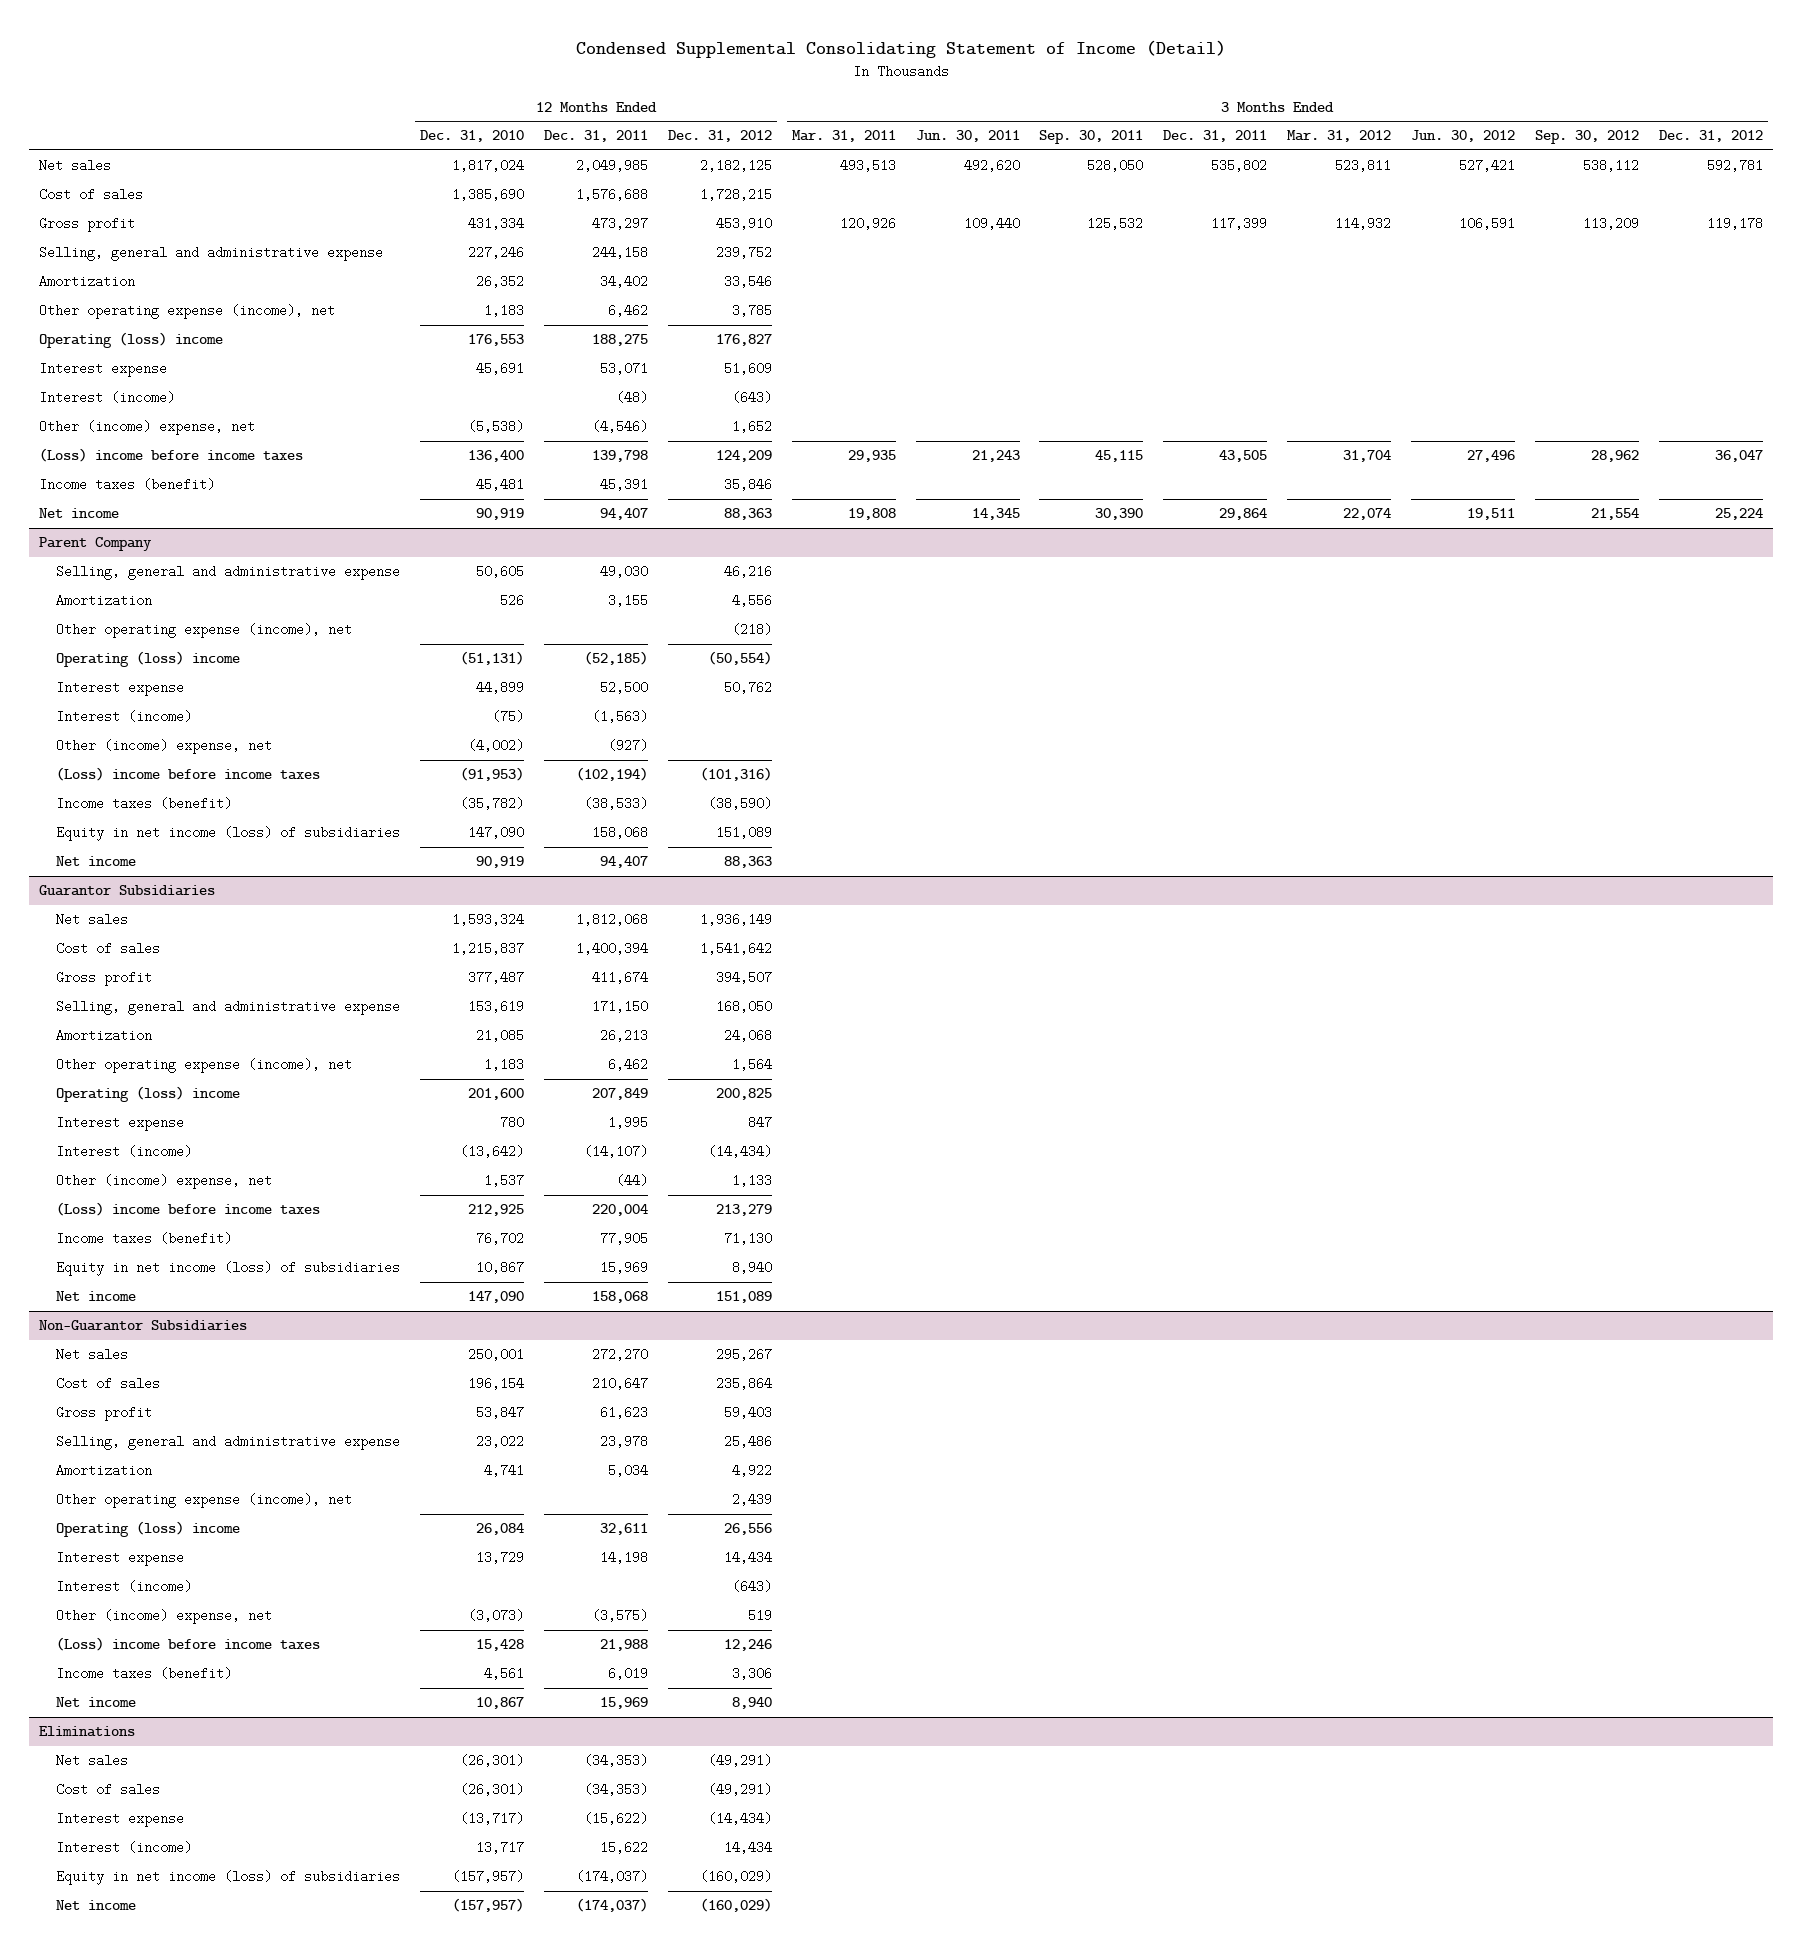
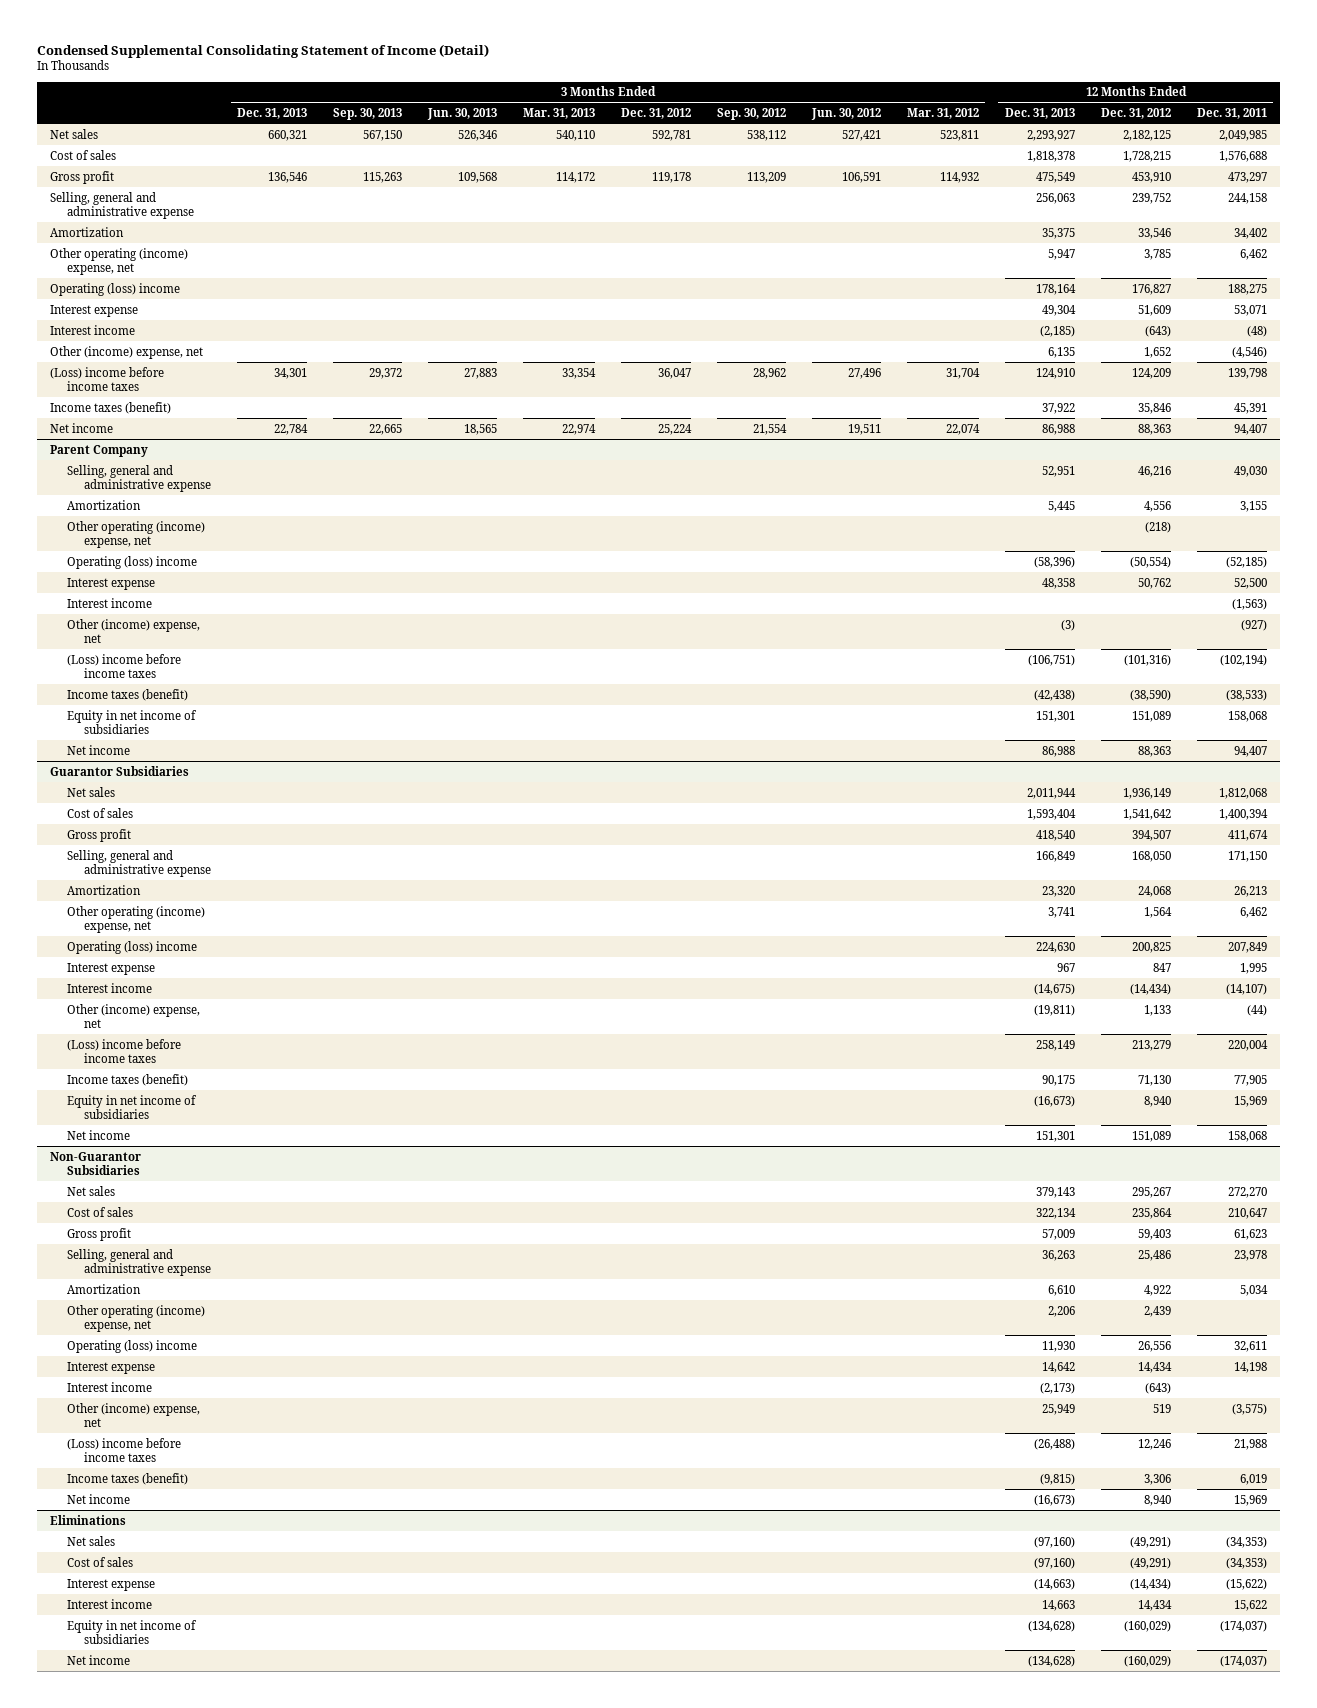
- | 12 Months Ended Dec. 31, 2010 | 12 Months Ended Dec. 31, 2011 | 12 Months Ended Dec. 31, 2012 | 3 Months Ended Mar. 31, 2011 | 3 Months Ended Jun. 30, 2011 | 3 Months Ended Sep. 30, 2011 | 3 Months Ended Dec. 31, 2011 | 3 Months Ended Mar. 31, 2012 | 3 Months Ended Jun. 30, 2012 | 3 Months Ended Sep. 30, 2012 | 3 Months Ended Dec. 31, 2012
+ | 3 Months Ended Dec. 31, 2013 | 3 Months Ended Sep. 30, 2013 | 3 Months Ended Jun. 30, 2013 | 3 Months Ended Mar. 31, 2013 | 3 Months Ended Dec. 31, 2012 | 3 Months Ended Sep. 30, 2012 | 3 Months Ended Jun. 30, 2012 | 3 Months Ended Mar. 31, 2012 | 12 Months Ended Dec. 31, 2013 | 12 Months Ended Dec. 31, 2012 | 12 Months Ended Dec. 31, 2011
- Other operating expense (income), net | 1,183 | 6,462 | 3,785 | | | | | | | |
+ Other operating (income) expense, net | | | | | | | | | 5,947 | 3,785 | 6,462
- Interest (income) | | (48) | (643) | | | | | | | |
+ Interest income | | | | | | | | | (2,185) | (643) | (48)
@ Parent Company
- Other operating expense (income), net | | | (218) | | | | | | | |
+ Other operating (income) expense, net | | | | | | | | | | (218) |
- Interest (income) | (75) | (1,563) | | | | | | | | |
+ Interest income | | | | | | | | | | | (1,563)
- Equity in net income (loss) of subsidiaries | 147,090 | 158,068 | 151,089 | | | | | | | |
+ Equity in net income of subsidiaries | | | | | | | | | 151,301 | 151,089 | 158,068
@ Guarantor Subsidiaries
- Other operating expense (income), net | 1,183 | 6,462 | 1,564 | | | | | | | |
+ Other operating (income) expense, net | | | | | | | | | 3,741 | 1,564 | 6,462
- Interest (income) | (13,642) | (14,107) | (14,434) | | | | | | | |
+ Interest income | | | | | | | | | (14,675) | (14,434) | (14,107)
- Equity in net income (loss) of subsidiaries | 10,867 | 15,969 | 8,940 | | | | | | | |
+ Equity in net income of subsidiaries | | | | | | | | | (16,673) | 8,940 | 15,969
@ Non-Guarantor Subsidiaries
- Other operating expense (income), net | | | 2,439 | | | | | | | |
+ Other operating (income) expense, net | | | | | | | | | 2,206 | 2,439 |
- Interest (income) | | | (643) | | | | | | | |
+ Interest income | | | | | | | | | (2,173) | (643) |
@ Eliminations
- Interest (income) | 13,717 | 15,622 | 14,434 | | | | | | | |
- Equity in net income (loss) of subsidiaries | (157,957) | (174,037) | (160,029) | | | | | | | |
+ Interest income | | | | | | | | | 14,663 | 14,434 | 15,622
+ Equity in net income of subsidiaries | | | | | | | | | (134,628) | (160,029) | (174,037)

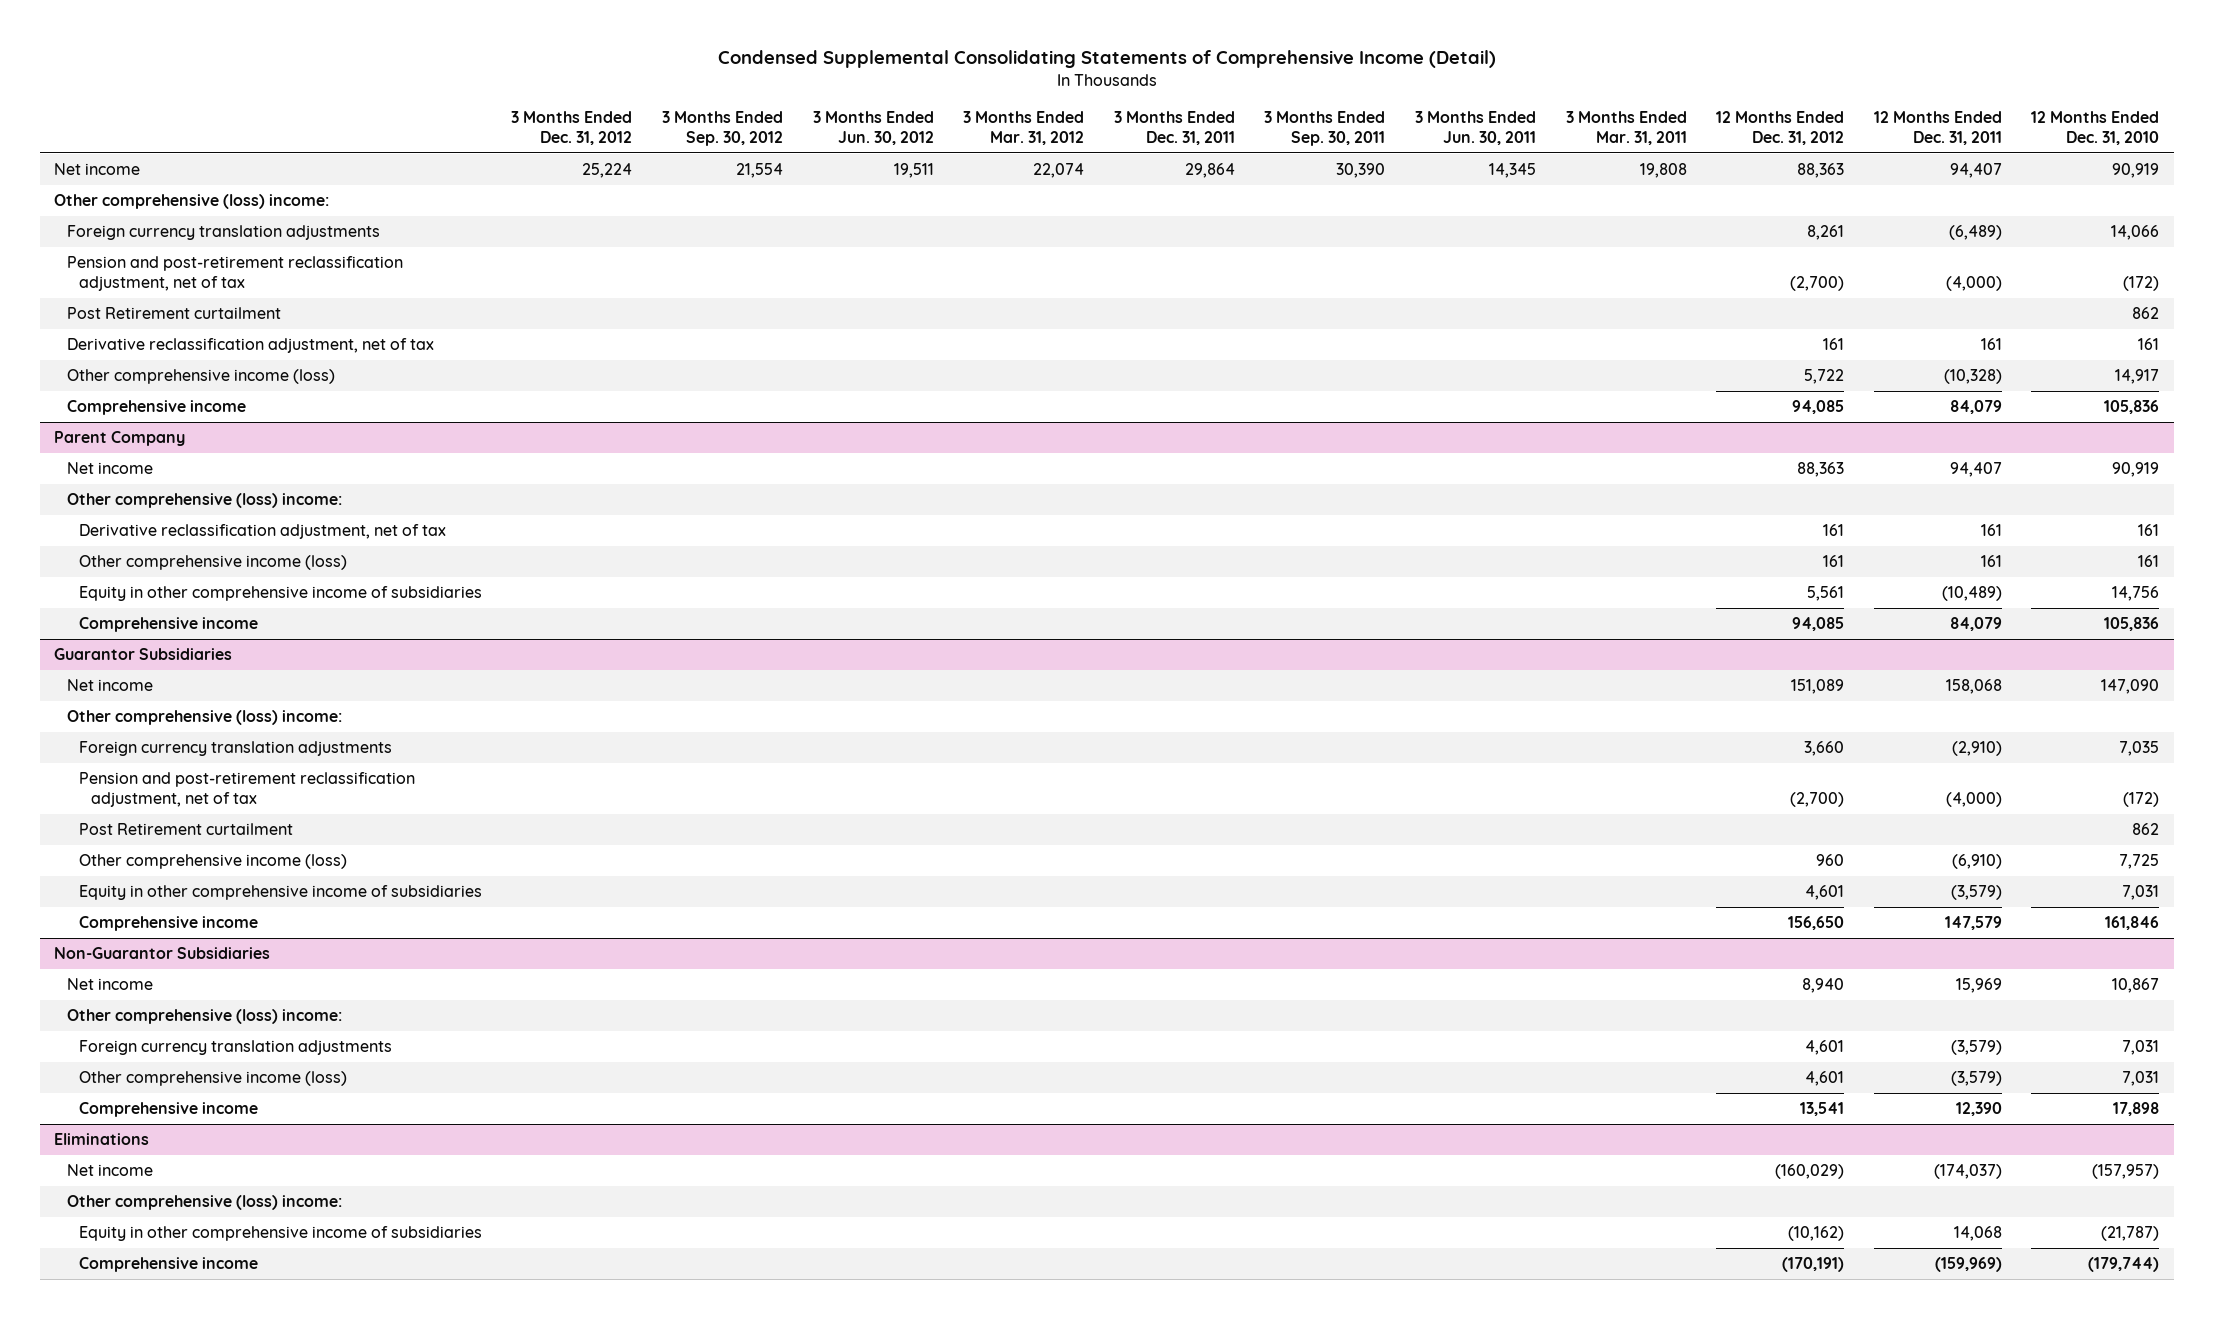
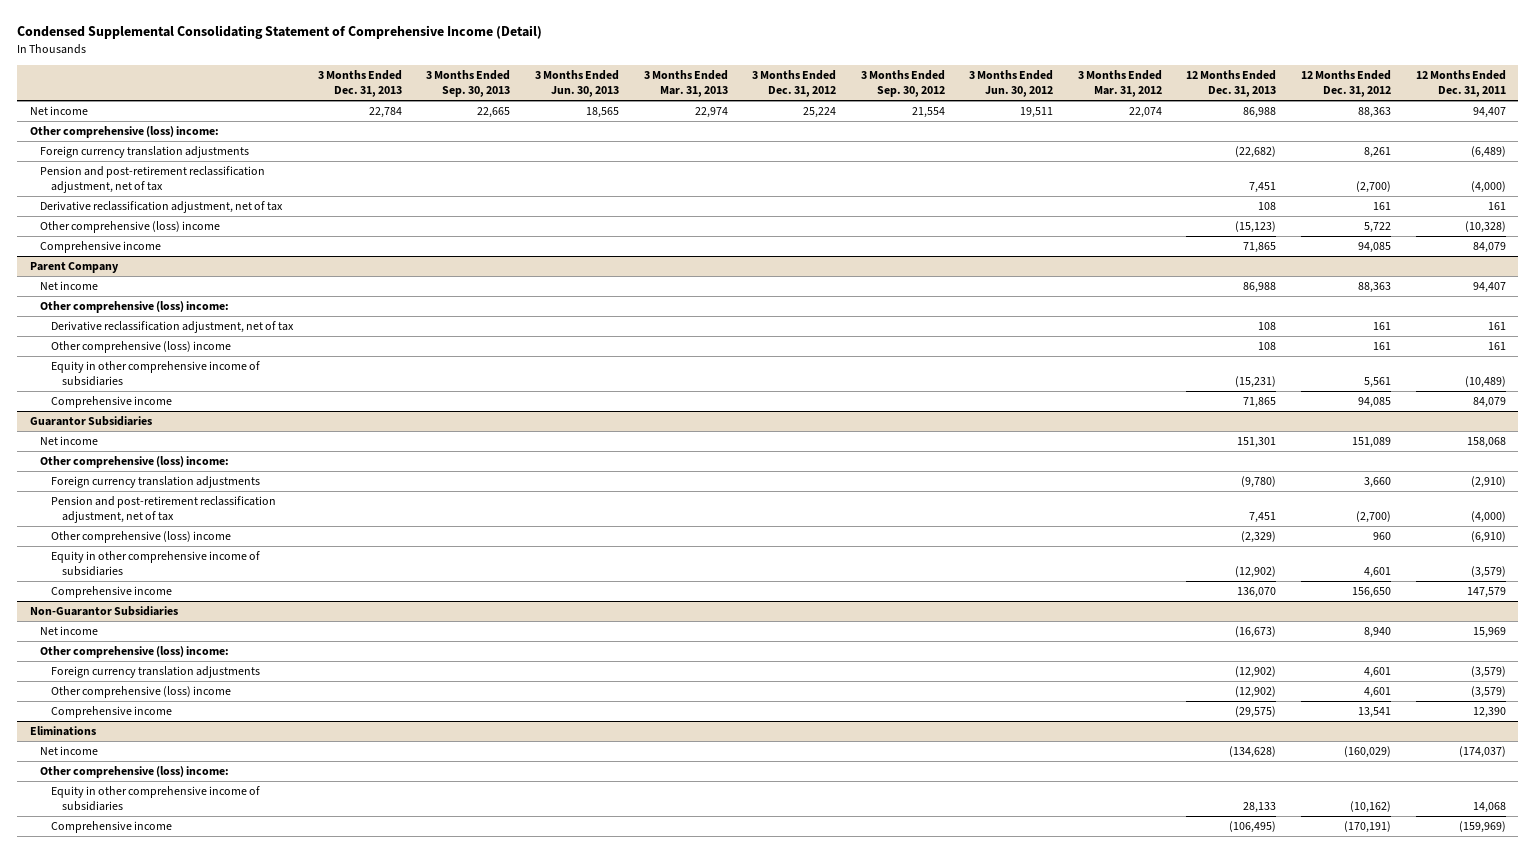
- Condensed Supplemental Consolidating Statements of Comprehensive Income (Detail)
+ Condensed Supplemental Consolidating Statement of Comprehensive Income (Detail)
- | 3 Months Ended Dec. 31, 2012 | 3 Months Ended Sep. 30, 2012 | 3 Months Ended Jun. 30, 2012 | 3 Months Ended Mar. 31, 2012 | 3 Months Ended Dec. 31, 2011 | 3 Months Ended Sep. 30, 2011 | 3 Months Ended Jun. 30, 2011 | 3 Months Ended Mar. 31, 2011 | 12 Months Ended Dec. 31, 2012 | 12 Months Ended Dec. 31, 2011 | 12 Months Ended Dec. 31, 2010
+ | 3 Months Ended Dec. 31, 2013 | 3 Months Ended Sep. 30, 2013 | 3 Months Ended Jun. 30, 2013 | 3 Months Ended Mar. 31, 2013 | 3 Months Ended Dec. 31, 2012 | 3 Months Ended Sep. 30, 2012 | 3 Months Ended Jun. 30, 2012 | 3 Months Ended Mar. 31, 2012 | 12 Months Ended Dec. 31, 2013 | 12 Months Ended Dec. 31, 2012 | 12 Months Ended Dec. 31, 2011
- Post Retirement curtailment | | | | | | | | | | | 862
- Other comprehensive income (loss) | | | | | | | | | 5,722 | (10,328) | 14,917
+ Other comprehensive (loss) income | | | | | | | | | (15,123) | 5,722 | (10,328)
@ Parent Company
- Other comprehensive income (loss) | | | | | | | | | 161 | 161 | 161
+ Other comprehensive (loss) income | | | | | | | | | 108 | 161 | 161
@ Guarantor Subsidiaries
- Post Retirement curtailment | | | | | | | | | | | 862
- Other comprehensive income (loss) | | | | | | | | | 960 | (6,910) | 7,725
+ Other comprehensive (loss) income | | | | | | | | | (2,329) | 960 | (6,910)
@ Non-Guarantor Subsidiaries
- Other comprehensive income (loss) | | | | | | | | | 4,601 | (3,579) | 7,031
+ Other comprehensive (loss) income | | | | | | | | | (12,902) | 4,601 | (3,579)

